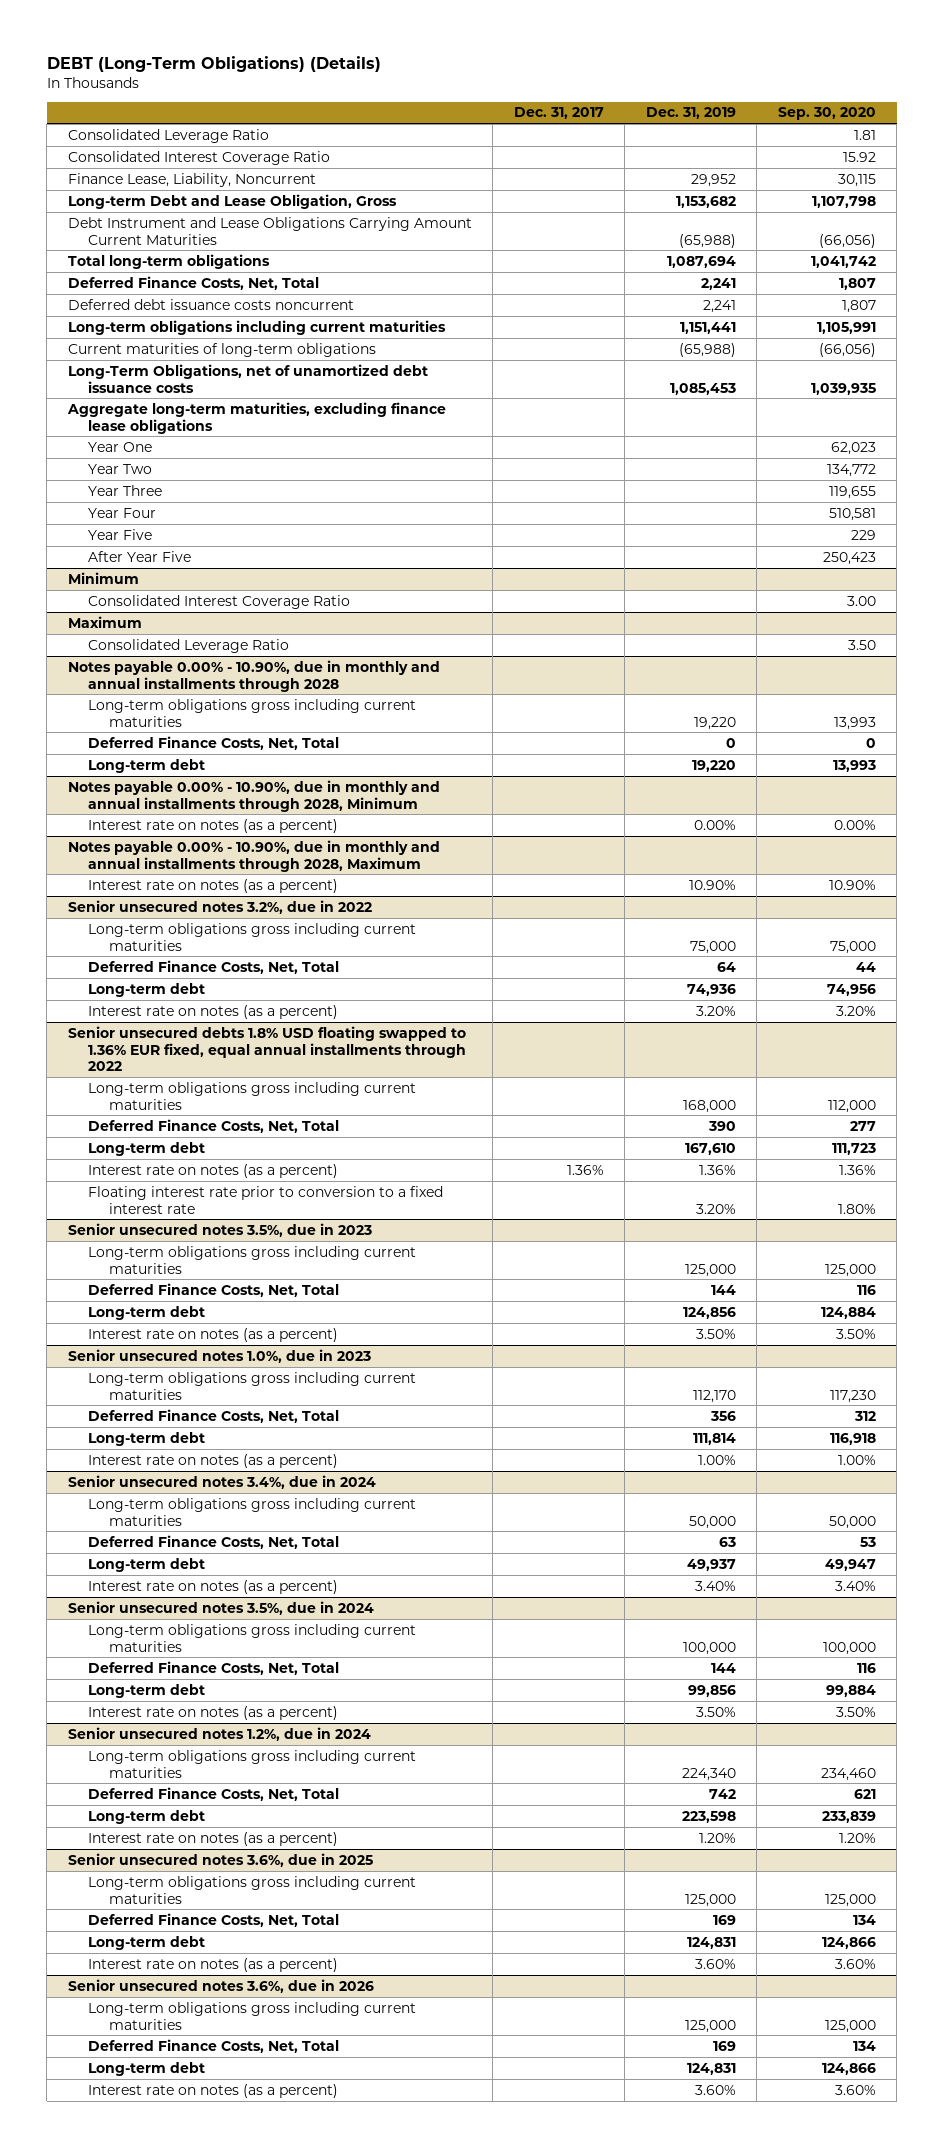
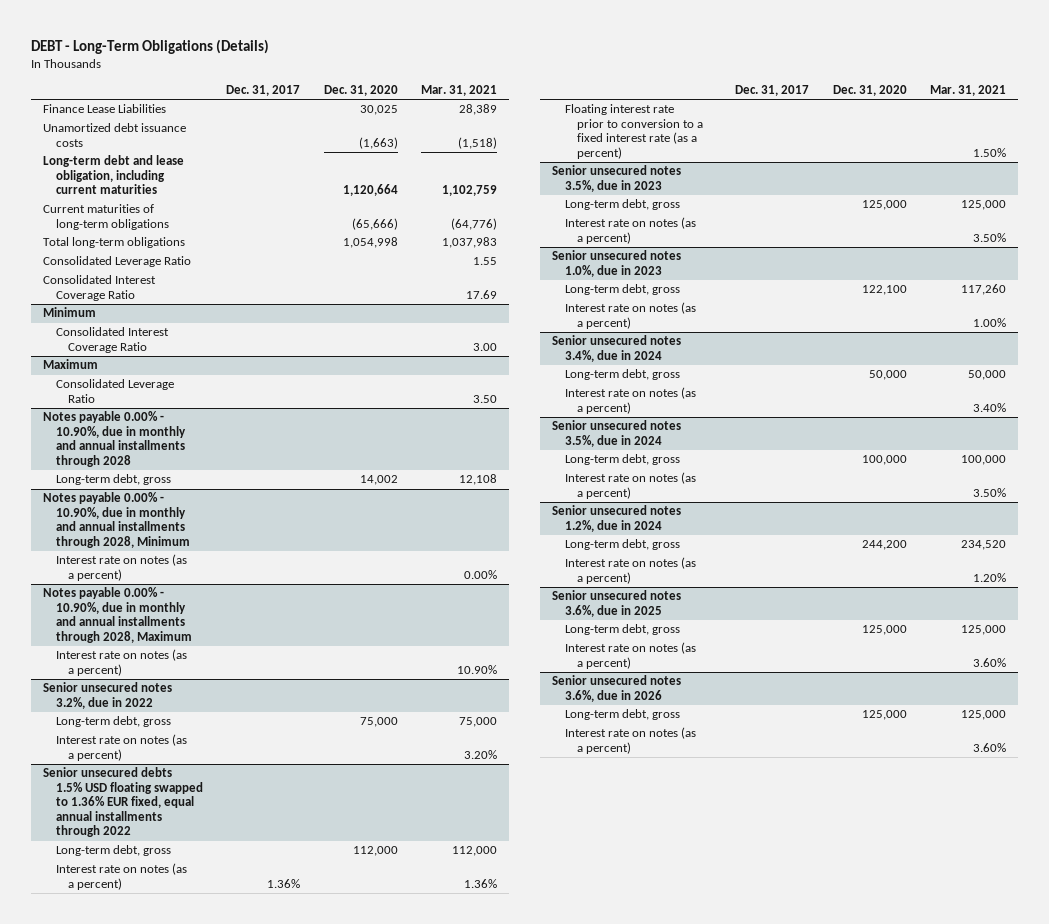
- DEBT (Long-Term Obligations) (Details)
+ DEBT - Long-Term Obligations (Details)
- | Dec. 31, 2017 | Dec. 31, 2019 | Sep. 30, 2020
+ | Dec. 31, 2017 | Dec. 31, 2020 | Mar. 31, 2021
+ Finance Lease Liabilities | | 30,025 | 28,389
+ Unamortized debt issuance costs | | (1,663) | (1,518)
+ Long-term debt and lease obligation, including current maturities | | 1,120,664 | 1,102,759
moved up: Current maturities of long-term obligations | | (65,666) | (64,776)
moved up: Total long-term obligations | | 1,054,998 | 1,037,983
- Finance Lease, Liability, Noncurrent | | 29,952 | 30,115
- Long-term Debt and Lease Obligation, Gross | | 1,153,682 | 1,107,798
- Debt Instrument and Lease Obligations Carrying Amount Current Maturities | | (65,988) | (66,056)
- Deferred Finance Costs, Net, Total | | 2,241 | 1,807
- Deferred debt issuance costs noncurrent | | 2,241 | 1,807
- Long-term obligations including current maturities | | 1,151,441 | 1,105,991
- Long-Term Obligations, net of unamortized debt issuance costs | | 1,085,453 | 1,039,935
- Aggregate long-term maturities, excluding finance lease obligations
- Year One | | | 62,023
- Year Two | | | 134,772
- Year Three | | | 119,655
- Year Four | | | 510,581
- Year Five | | | 229
- After Year Five | | | 250,423
@ Notes payable 0.00% - 10.90%, due in monthly and annual installments through 2028
- Long-term obligations gross including current maturities | | 19,220 | 13,993
- Deferred Finance Costs, Net, Total | | 0 | 0
- Long-term debt | | 19,220 | 13,993
+ Long-term debt, gross | | 14,002 | 12,108
@ Senior unsecured notes 3.2%, due in 2022
- Long-term obligations gross including current maturities | | 75,000 | 75,000
- Deferred Finance Costs, Net, Total | | 64 | 44
- Long-term debt | | 74,936 | 74,956
+ Long-term debt, gross | | 75,000 | 75,000
- Senior unsecured debts 1.8% USD floating swapped to 1.36% EUR fixed, equal annual installments through 2022
- Long-term obligations gross including current maturities | | 168,000 | 112,000
- Deferred Finance Costs, Net, Total | | 390 | 277
- Long-term debt | | 167,610 | 111,723
+ Senior unsecured debts 1.5% USD floating swapped to 1.36% EUR fixed, equal annual installments through 2022
+ Long-term debt, gross | | 112,000 | 112,000
- Floating interest rate prior to conversion to a fixed interest rate | | 3.20% | 1.80%
+ Floating interest rate prior to conversion to a fixed interest rate (as a percent) | | | 1.50%
@ Senior unsecured notes 3.5%, due in 2023
- Long-term obligations gross including current maturities | | 125,000 | 125,000
- Deferred Finance Costs, Net, Total | | 144 | 116
- Long-term debt | | 124,856 | 124,884
+ Long-term debt, gross | | 125,000 | 125,000
@ Senior unsecured notes 1.0%, due in 2023
- Long-term obligations gross including current maturities | | 112,170 | 117,230
- Deferred Finance Costs, Net, Total | | 356 | 312
- Long-term debt | | 111,814 | 116,918
+ Long-term debt, gross | | 122,100 | 117,260
@ Senior unsecured notes 3.4%, due in 2024
- Long-term obligations gross including current maturities | | 50,000 | 50,000
- Deferred Finance Costs, Net, Total | | 63 | 53
- Long-term debt | | 49,937 | 49,947
+ Long-term debt, gross | | 50,000 | 50,000
@ Senior unsecured notes 3.5%, due in 2024
- Long-term obligations gross including current maturities | | 100,000 | 100,000
- Deferred Finance Costs, Net, Total | | 144 | 116
- Long-term debt | | 99,856 | 99,884
+ Long-term debt, gross | | 100,000 | 100,000
@ Senior unsecured notes 1.2%, due in 2024
- Long-term obligations gross including current maturities | | 224,340 | 234,460
- Deferred Finance Costs, Net, Total | | 742 | 621
- Long-term debt | | 223,598 | 233,839
+ Long-term debt, gross | | 244,200 | 234,520
@ Senior unsecured notes 3.6%, due in 2025
- Long-term obligations gross including current maturities | | 125,000 | 125,000
- Deferred Finance Costs, Net, Total | | 169 | 134
- Long-term debt | | 124,831 | 124,866
+ Long-term debt, gross | | 125,000 | 125,000
@ Senior unsecured notes 3.6%, due in 2026
- Long-term obligations gross including current maturities | | 125,000 | 125,000
- Deferred Finance Costs, Net, Total | | 169 | 134
- Long-term debt | | 124,831 | 124,866
+ Long-term debt, gross | | 125,000 | 125,000

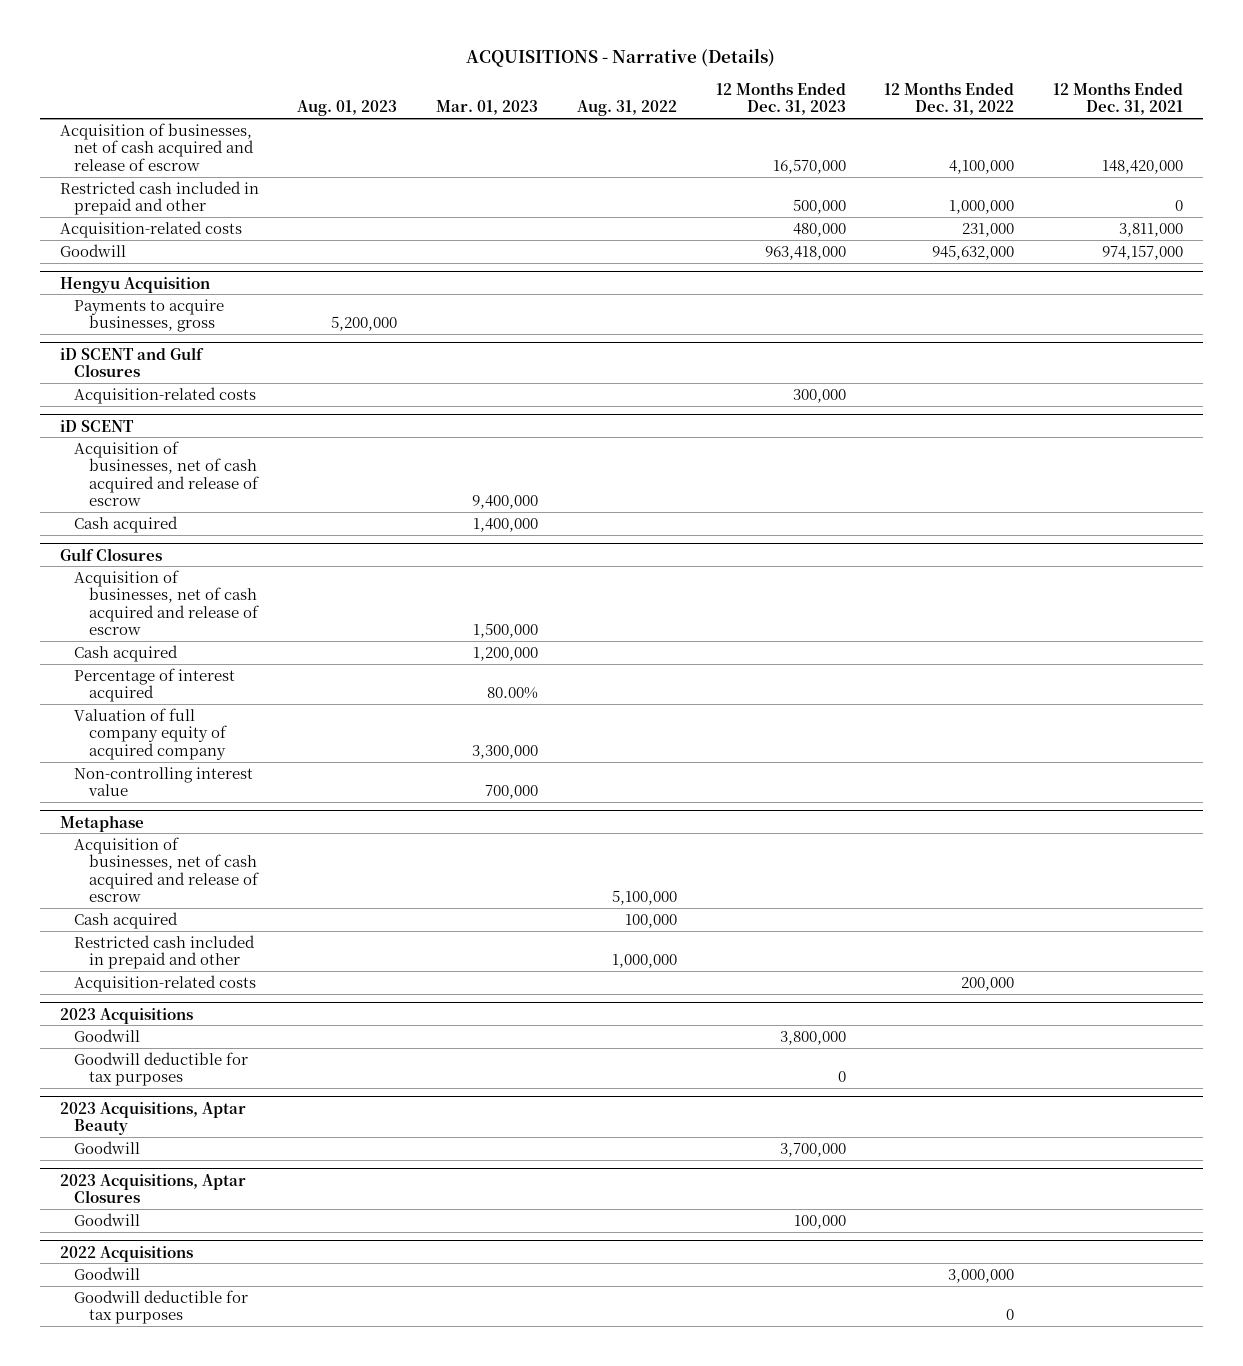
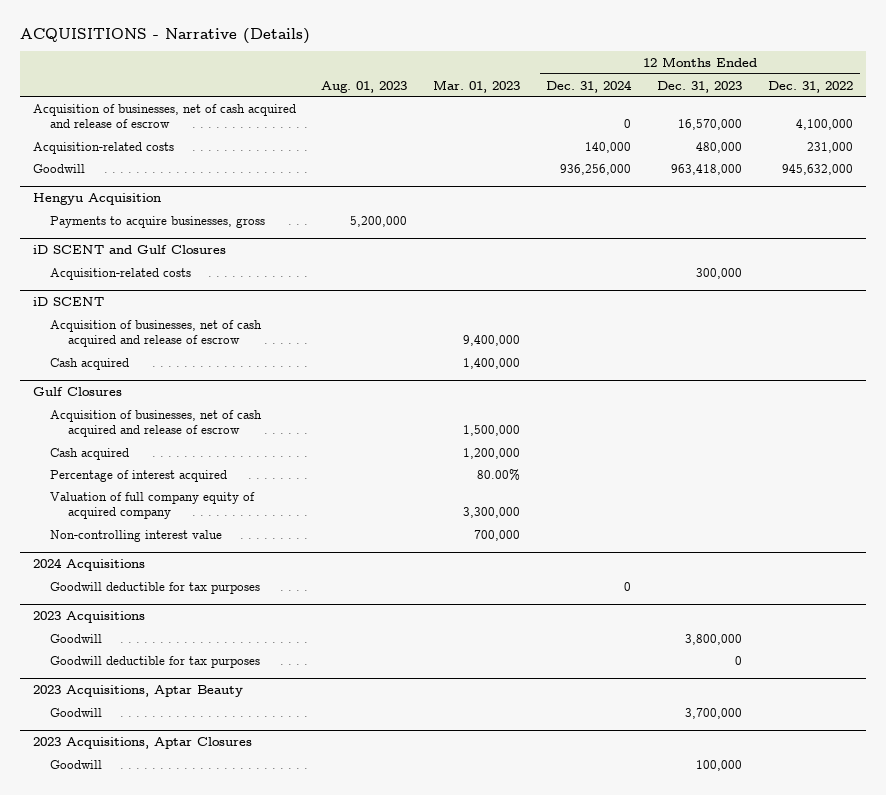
- | Aug. 01, 2023 | Mar. 01, 2023 | Aug. 31, 2022 | 12 Months Ended Dec. 31, 2023 | 12 Months Ended Dec. 31, 2022 | 12 Months Ended Dec. 31, 2021
+ | Aug. 01, 2023 | Mar. 01, 2023 | 12 Months Ended Dec. 31, 2024 | 12 Months Ended Dec. 31, 2023 | 12 Months Ended Dec. 31, 2022
- Restricted cash included in prepaid and other | | | | 500,000 | 1,000,000 | 0
- Metaphase
- Acquisition of businesses, net of cash acquired and release of escrow | | | 5,100,000 | | |
- Cash acquired | | | 100,000 | | |
- Restricted cash included in prepaid and other | | | 1,000,000 | | |
- Acquisition-related costs | | | | | 200,000 |
+ 2024 Acquisitions
+ Goodwill deductible for tax purposes | | | 0 | |
- 2022 Acquisitions
- Goodwill | | | | | 3,000,000 |
- Goodwill deductible for tax purposes | | | | | 0 |

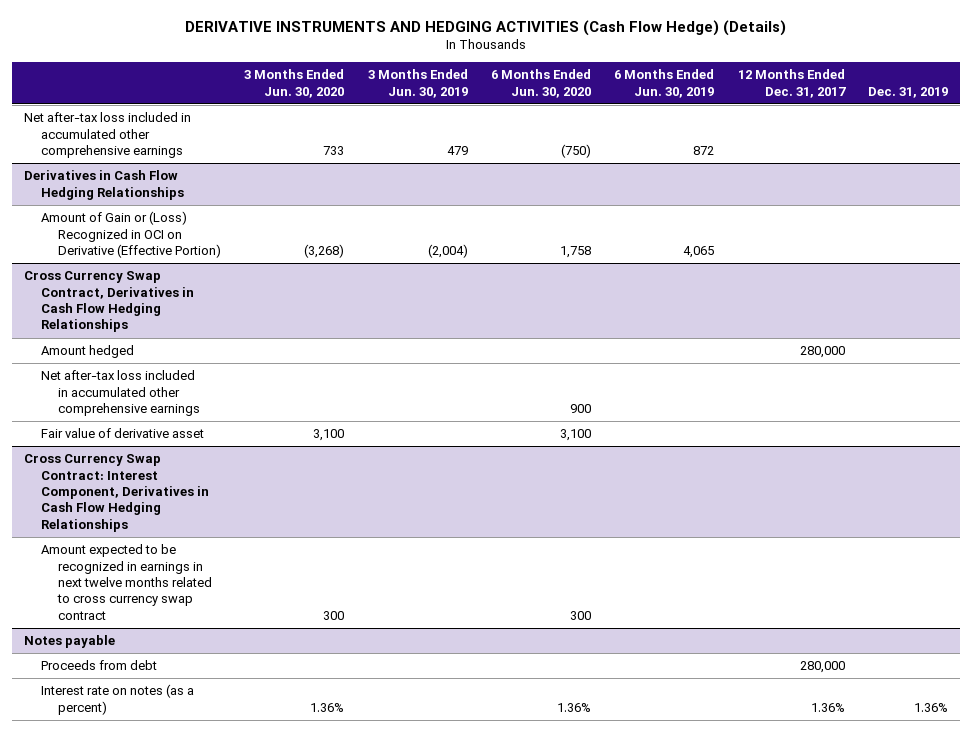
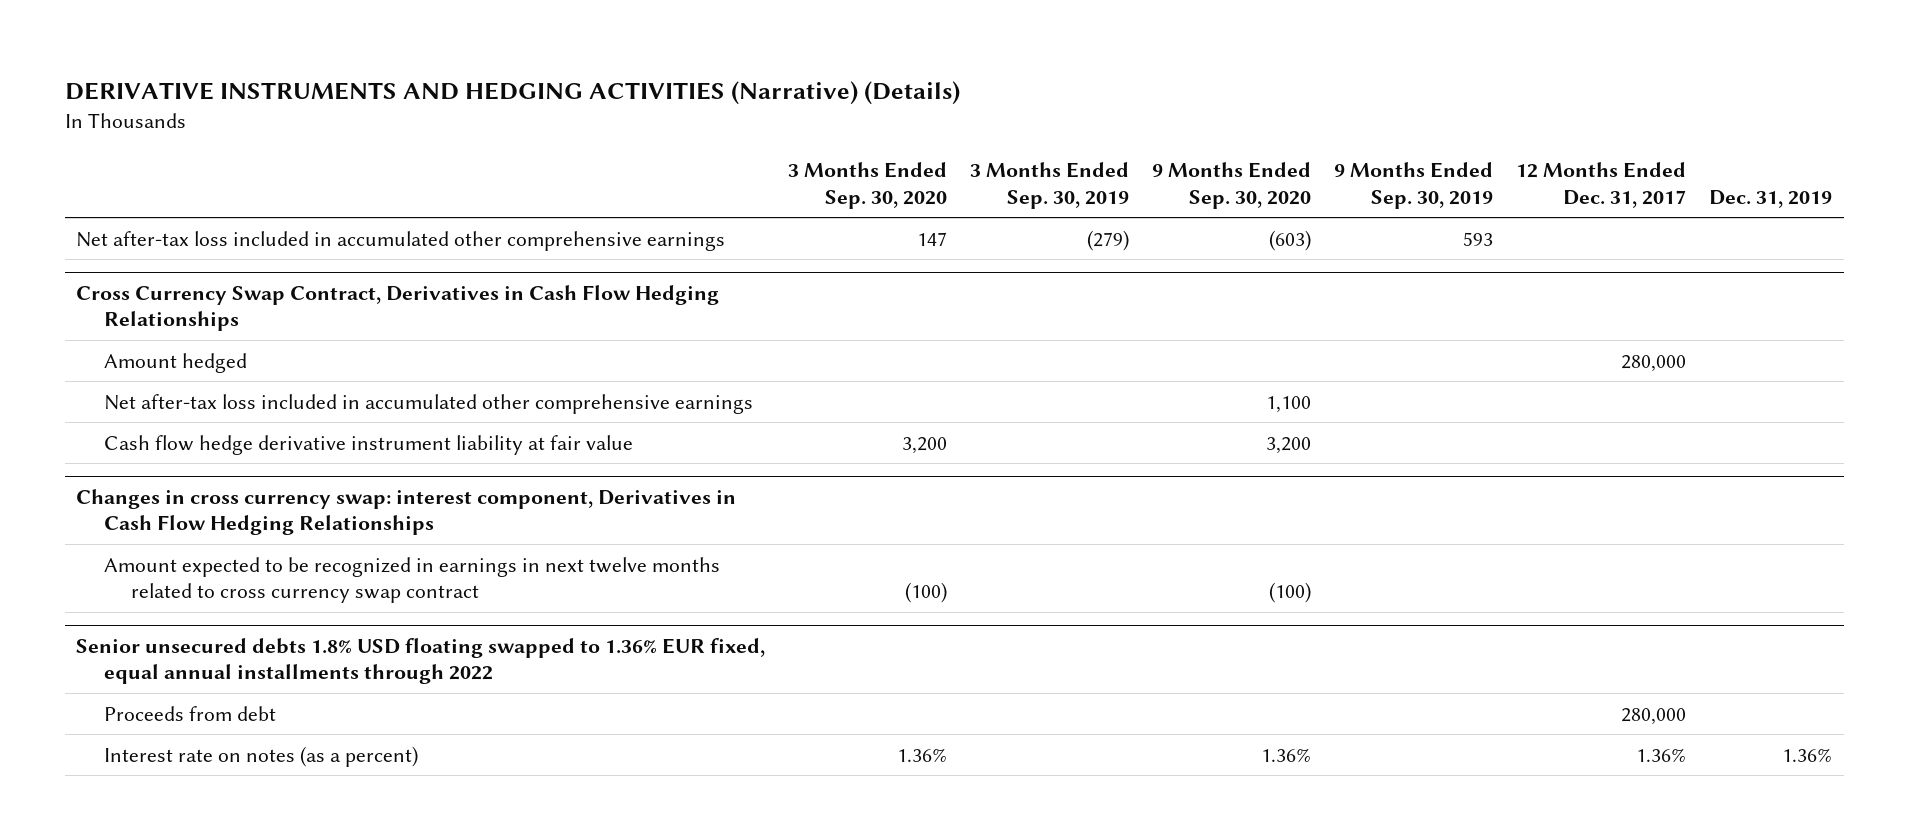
- DERIVATIVE INSTRUMENTS AND HEDGING ACTIVITIES (Cash Flow Hedge) (Details)
+ DERIVATIVE INSTRUMENTS AND HEDGING ACTIVITIES (Narrative) (Details)
- | 3 Months Ended Jun. 30, 2020 | 3 Months Ended Jun. 30, 2019 | 6 Months Ended Jun. 30, 2020 | 6 Months Ended Jun. 30, 2019 | 12 Months Ended Dec. 31, 2017 | Dec. 31, 2019
+ | 3 Months Ended Sep. 30, 2020 | 3 Months Ended Sep. 30, 2019 | 9 Months Ended Sep. 30, 2020 | 9 Months Ended Sep. 30, 2019 | 12 Months Ended Dec. 31, 2017 | Dec. 31, 2019
- Derivatives in Cash Flow Hedging Relationships
- Amount of Gain or (Loss) Recognized in OCI on Derivative (Effective Portion) | (3,268) | (2,004) | 1,758 | 4,065 | |
@ Cross Currency Swap Contract, Derivatives in Cash Flow Hedging Relationships
- Fair value of derivative asset | 3,100 | | 3,100 | | |
- Cross Currency Swap Contract: Interest Component, Derivatives in Cash Flow Hedging Relationships
@ Cross Currency Swap Contract, Derivatives in Cash Flow Hedging Relationships
+ Cash flow hedge derivative instrument liability at fair value | 3,200 | | 3,200 | | |
+ Changes in cross currency swap: interest component, Derivatives in Cash Flow Hedging Relationships
- Notes payable
+ Senior unsecured debts 1.8% USD floating swapped to 1.36% EUR fixed, equal annual installments through 2022

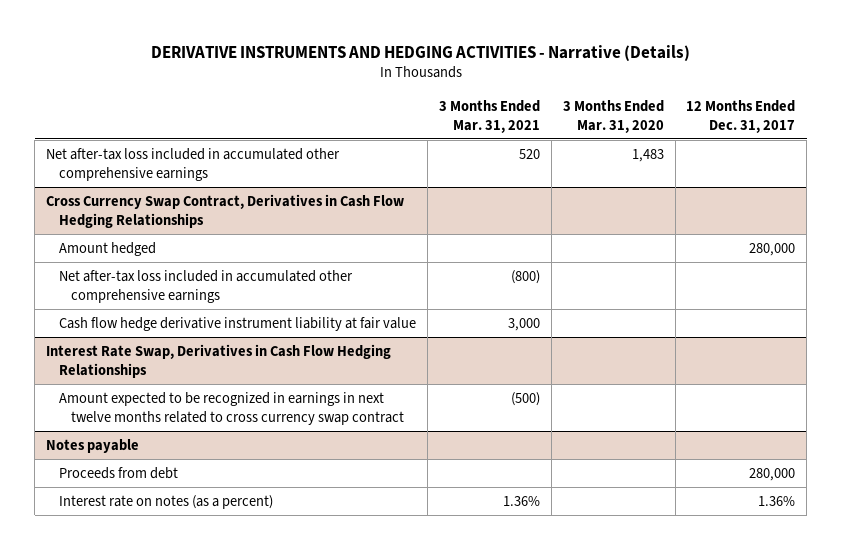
- DERIVATIVE INSTRUMENTS AND HEDGING ACTIVITIES (Narrative) (Details)
+ DERIVATIVE INSTRUMENTS AND HEDGING ACTIVITIES - Narrative (Details)
- | 3 Months Ended Sep. 30, 2020 | 3 Months Ended Sep. 30, 2019 | 9 Months Ended Sep. 30, 2020 | 9 Months Ended Sep. 30, 2019 | 12 Months Ended Dec. 31, 2017 | Dec. 31, 2019
+ | 3 Months Ended Mar. 31, 2021 | 3 Months Ended Mar. 31, 2020 | 12 Months Ended Dec. 31, 2017
- Changes in cross currency swap: interest component, Derivatives in Cash Flow Hedging Relationships
+ Interest Rate Swap, Derivatives in Cash Flow Hedging Relationships
- Senior unsecured debts 1.8% USD floating swapped to 1.36% EUR fixed, equal annual installments through 2022
+ Notes payable

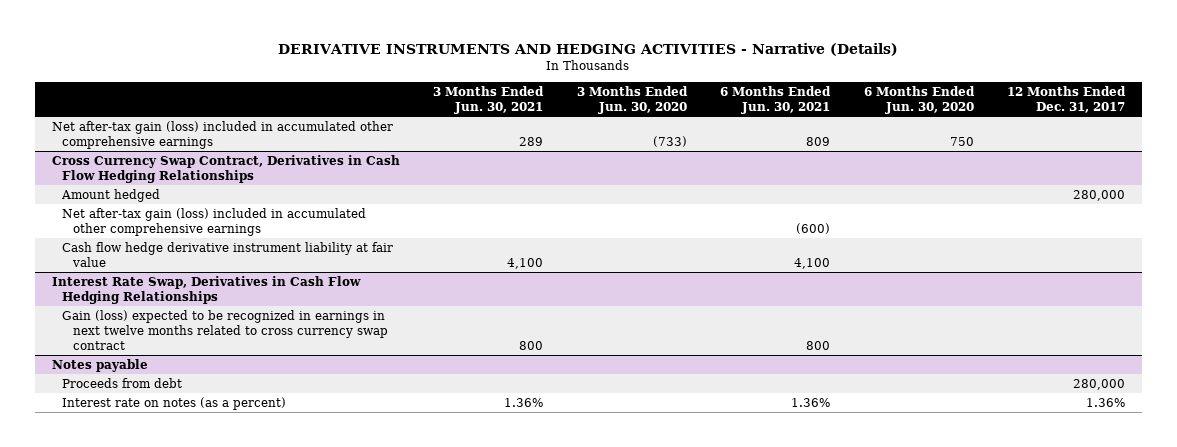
- | 3 Months Ended Mar. 31, 2021 | 3 Months Ended Mar. 31, 2020 | 12 Months Ended Dec. 31, 2017
+ | 3 Months Ended Jun. 30, 2021 | 3 Months Ended Jun. 30, 2020 | 6 Months Ended Jun. 30, 2021 | 6 Months Ended Jun. 30, 2020 | 12 Months Ended Dec. 31, 2017
- Net after-tax loss included in accumulated other comprehensive earnings | 520 | 1,483 |
+ Net after-tax gain (loss) included in accumulated other comprehensive earnings | 289 | (733) | 809 | 750 |
@ Cross Currency Swap Contract, Derivatives in Cash Flow Hedging Relationships
- Net after-tax loss included in accumulated other comprehensive earnings | (800) | |
+ Net after-tax gain (loss) included in accumulated other comprehensive earnings | | | (600) | |
@ Interest Rate Swap, Derivatives in Cash Flow Hedging Relationships
- Amount expected to be recognized in earnings in next twelve months related to cross currency swap contract | (500) | |
+ Gain (loss) expected to be recognized in earnings in next twelve months related to cross currency swap contract | 800 | | 800 | |

